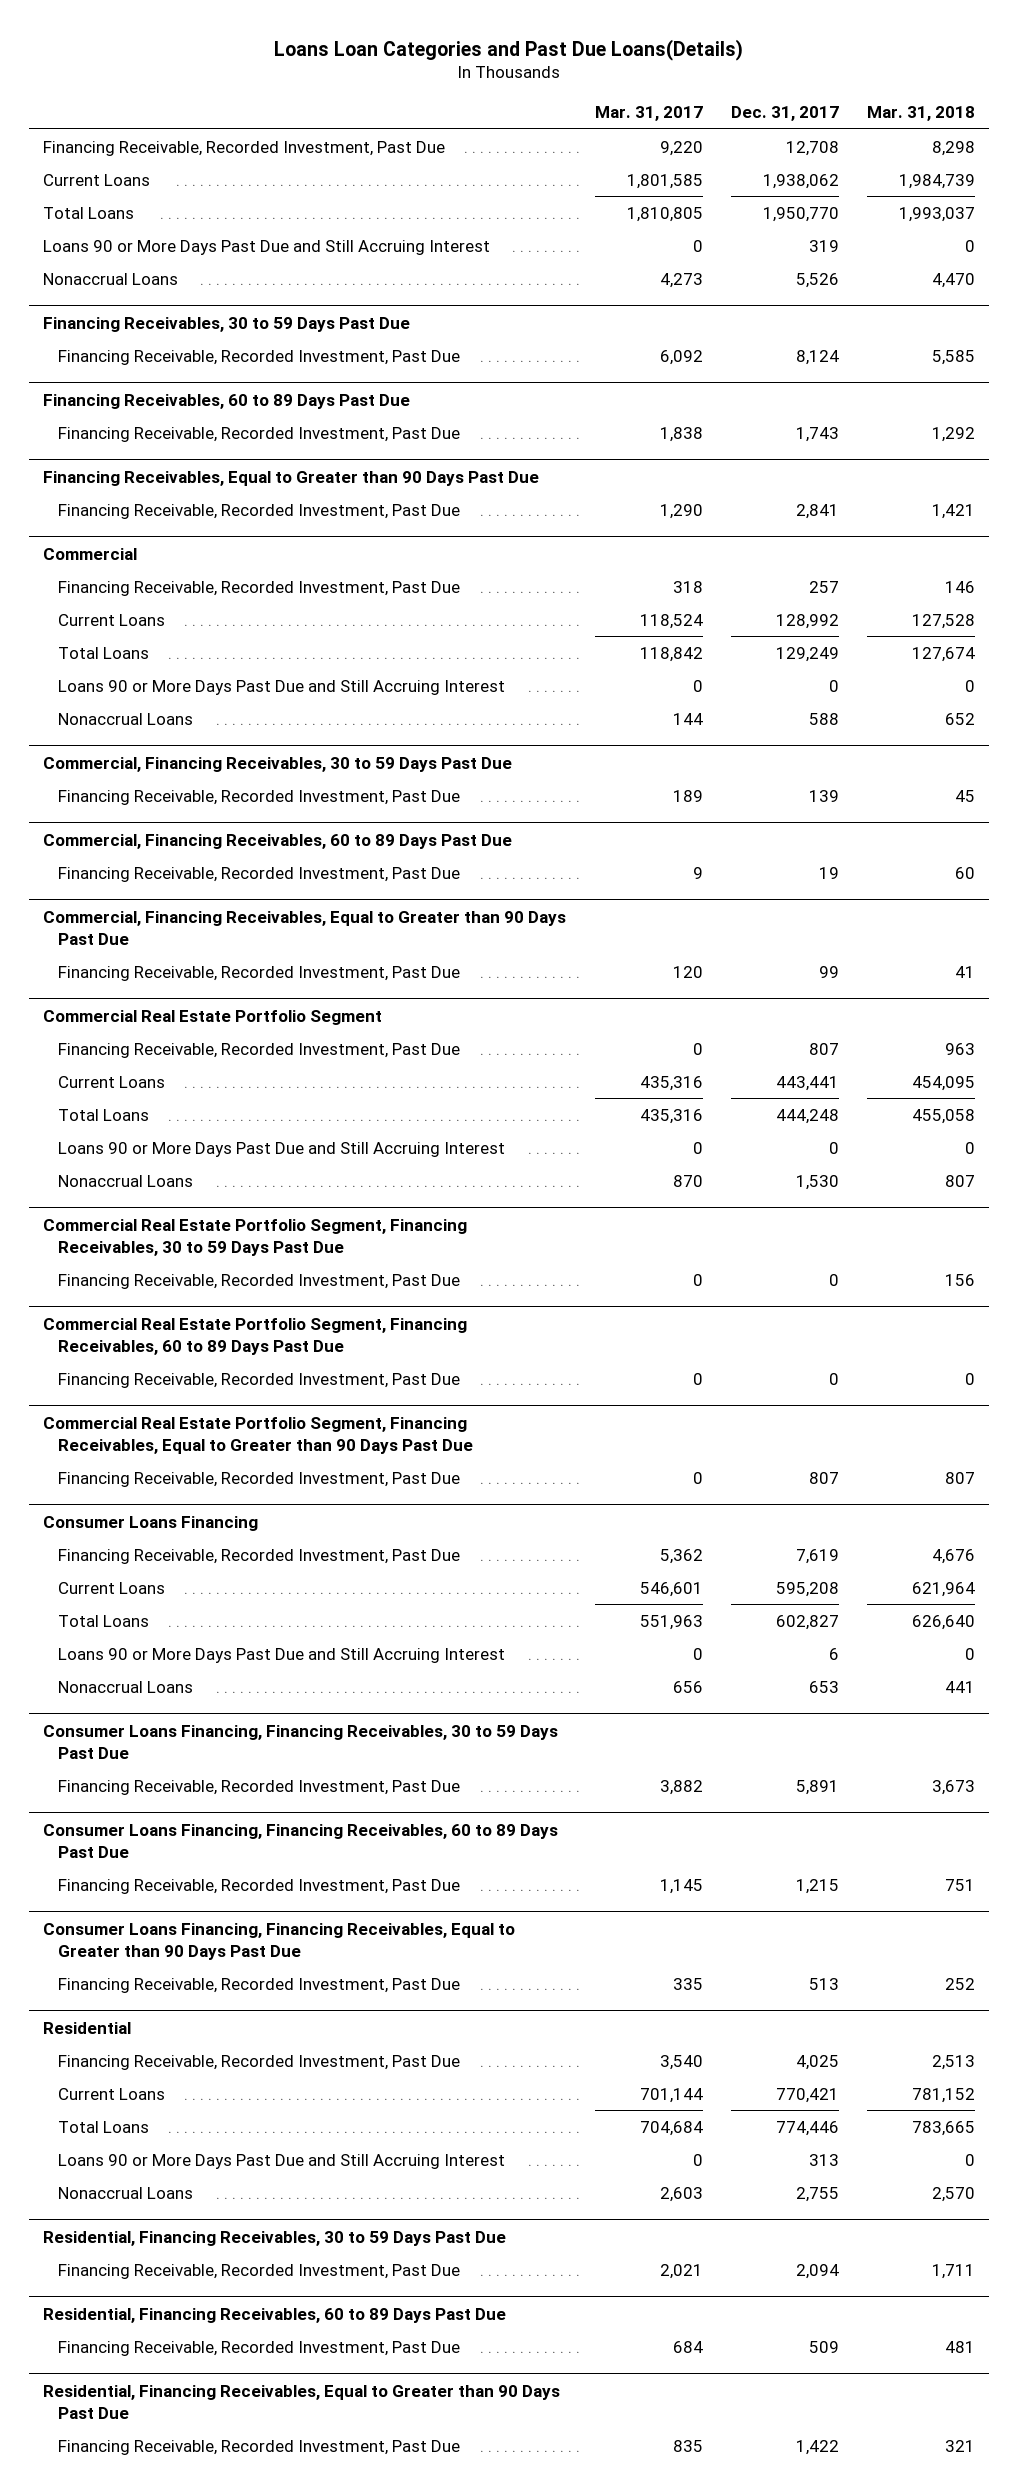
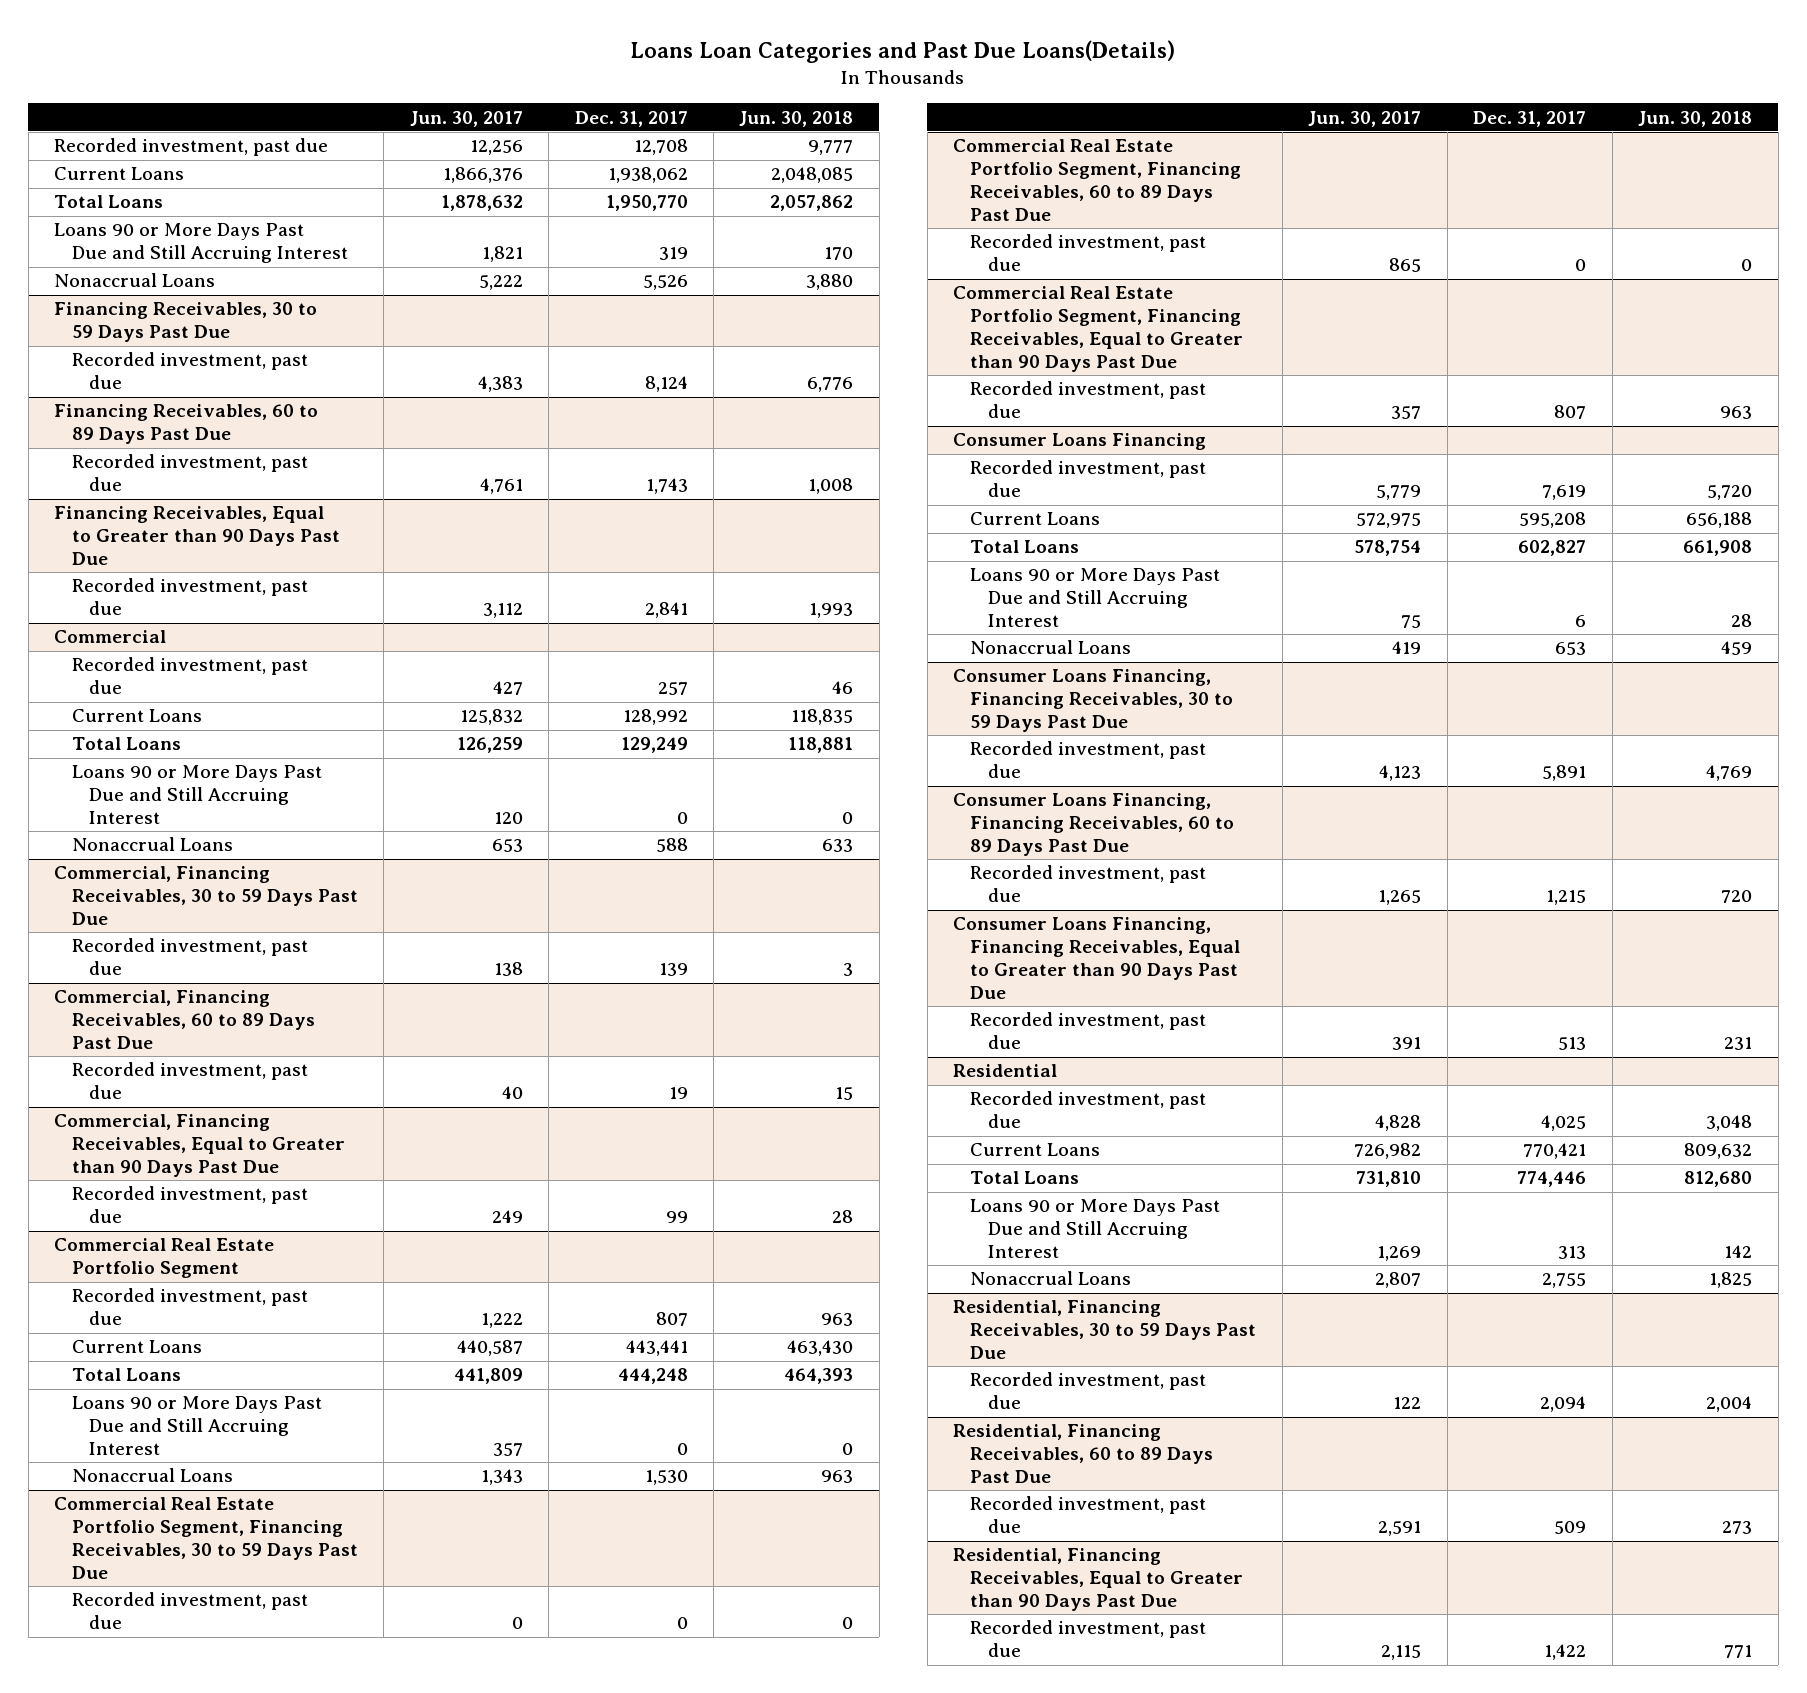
- | Mar. 31, 2017 | Dec. 31, 2017 | Mar. 31, 2018
+ | Jun. 30, 2017 | Dec. 31, 2017 | Jun. 30, 2018
- Financing Receivable, Recorded Investment, Past Due | 9,220 | 12,708 | 8,298
+ Recorded investment, past due | 12,256 | 12,708 | 9,777
@ Financing Receivables, 30 to 59 Days Past Due
- Financing Receivable, Recorded Investment, Past Due | 6,092 | 8,124 | 5,585
+ Recorded investment, past due | 4,383 | 8,124 | 6,776
@ Financing Receivables, 60 to 89 Days Past Due
- Financing Receivable, Recorded Investment, Past Due | 1,838 | 1,743 | 1,292
+ Recorded investment, past due | 4,761 | 1,743 | 1,008
@ Financing Receivables, Equal to Greater than 90 Days Past Due
- Financing Receivable, Recorded Investment, Past Due | 1,290 | 2,841 | 1,421
+ Recorded investment, past due | 3,112 | 2,841 | 1,993
@ Commercial
- Financing Receivable, Recorded Investment, Past Due | 318 | 257 | 146
+ Recorded investment, past due | 427 | 257 | 46
@ Commercial, Financing Receivables, 30 to 59 Days Past Due
- Financing Receivable, Recorded Investment, Past Due | 189 | 139 | 45
+ Recorded investment, past due | 138 | 139 | 3
@ Commercial, Financing Receivables, 60 to 89 Days Past Due
- Financing Receivable, Recorded Investment, Past Due | 9 | 19 | 60
+ Recorded investment, past due | 40 | 19 | 15
@ Commercial, Financing Receivables, Equal to Greater than 90 Days Past Due
- Financing Receivable, Recorded Investment, Past Due | 120 | 99 | 41
+ Recorded investment, past due | 249 | 99 | 28
@ Commercial Real Estate Portfolio Segment
- Financing Receivable, Recorded Investment, Past Due | 0 | 807 | 963
+ Recorded investment, past due | 1,222 | 807 | 963
@ Commercial Real Estate Portfolio Segment, Financing Receivables, 30 to 59 Days Past Due
- Financing Receivable, Recorded Investment, Past Due | 0 | 0 | 156
+ Recorded investment, past due | 0 | 0 | 0
@ Commercial Real Estate Portfolio Segment, Financing Receivables, 60 to 89 Days Past Due
- Financing Receivable, Recorded Investment, Past Due | 0 | 0 | 0
+ Recorded investment, past due | 865 | 0 | 0
@ Commercial Real Estate Portfolio Segment, Financing Receivables, Equal to Greater than 90 Days Past Due
- Financing Receivable, Recorded Investment, Past Due | 0 | 807 | 807
+ Recorded investment, past due | 357 | 807 | 963
@ Consumer Loans Financing
- Financing Receivable, Recorded Investment, Past Due | 5,362 | 7,619 | 4,676
+ Recorded investment, past due | 5,779 | 7,619 | 5,720
@ Consumer Loans Financing, Financing Receivables, 30 to 59 Days Past Due
- Financing Receivable, Recorded Investment, Past Due | 3,882 | 5,891 | 3,673
+ Recorded investment, past due | 4,123 | 5,891 | 4,769
@ Consumer Loans Financing, Financing Receivables, 60 to 89 Days Past Due
- Financing Receivable, Recorded Investment, Past Due | 1,145 | 1,215 | 751
+ Recorded investment, past due | 1,265 | 1,215 | 720
@ Consumer Loans Financing, Financing Receivables, Equal to Greater than 90 Days Past Due
- Financing Receivable, Recorded Investment, Past Due | 335 | 513 | 252
+ Recorded investment, past due | 391 | 513 | 231
@ Residential
- Financing Receivable, Recorded Investment, Past Due | 3,540 | 4,025 | 2,513
+ Recorded investment, past due | 4,828 | 4,025 | 3,048
@ Residential, Financing Receivables, 30 to 59 Days Past Due
- Financing Receivable, Recorded Investment, Past Due | 2,021 | 2,094 | 1,711
+ Recorded investment, past due | 122 | 2,094 | 2,004
@ Residential, Financing Receivables, 60 to 89 Days Past Due
- Financing Receivable, Recorded Investment, Past Due | 684 | 509 | 481
+ Recorded investment, past due | 2,591 | 509 | 273
@ Residential, Financing Receivables, Equal to Greater than 90 Days Past Due
- Financing Receivable, Recorded Investment, Past Due | 835 | 1,422 | 321
+ Recorded investment, past due | 2,115 | 1,422 | 771

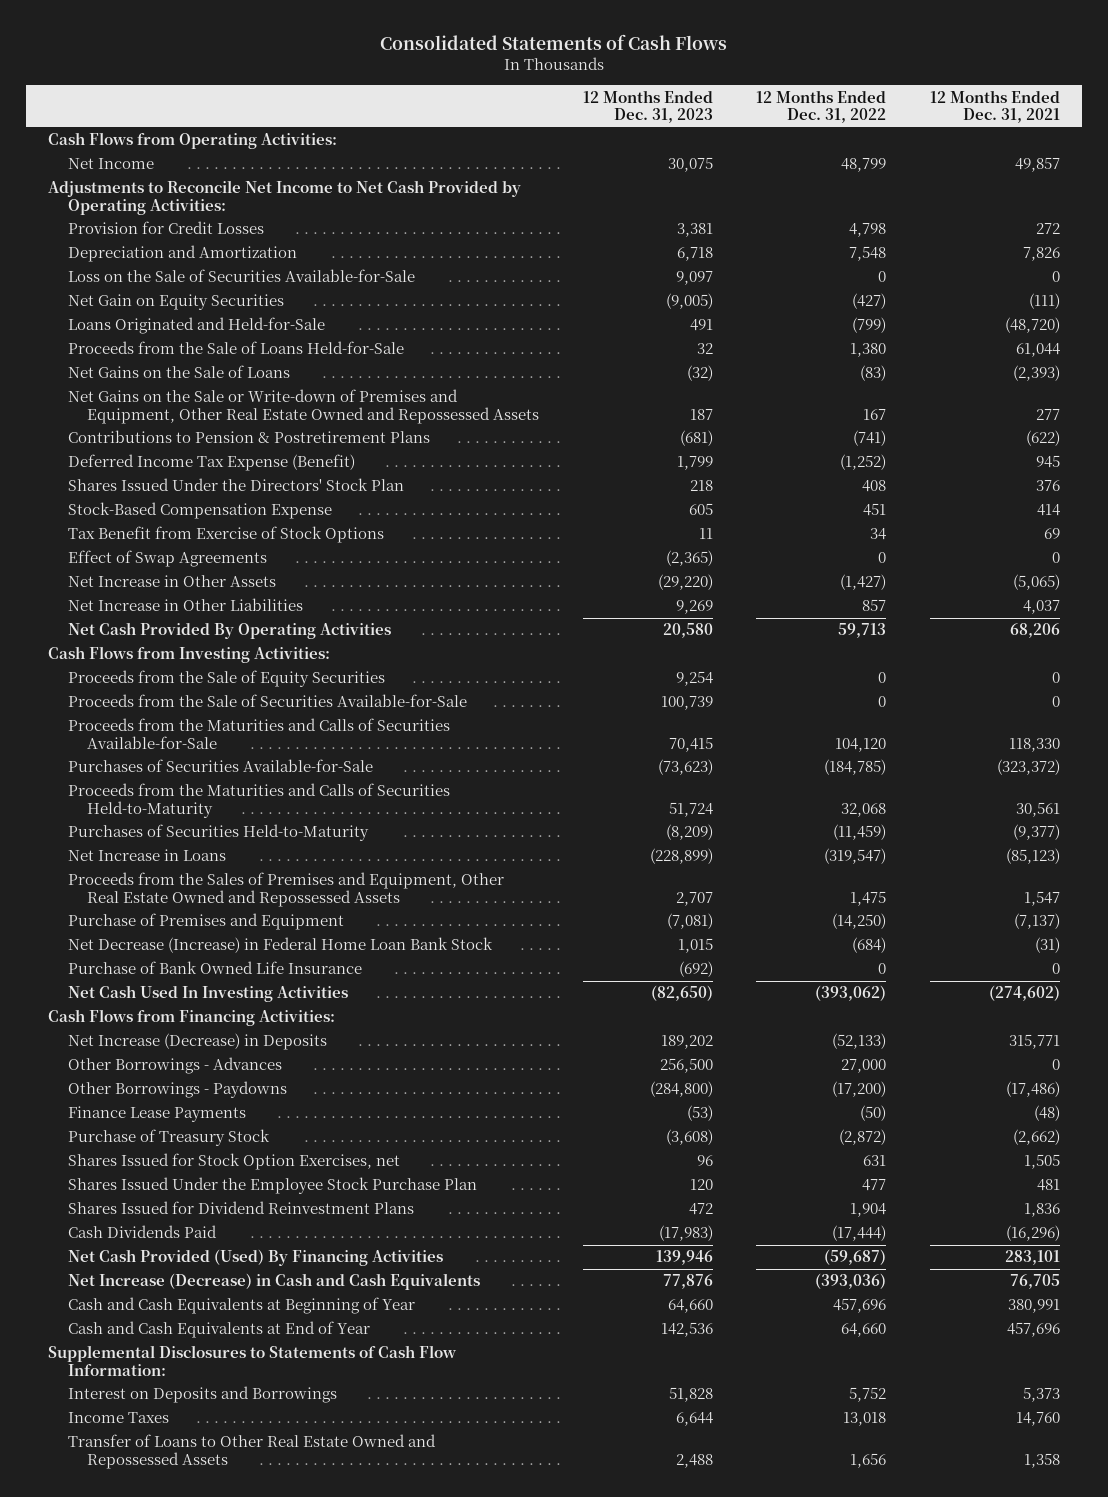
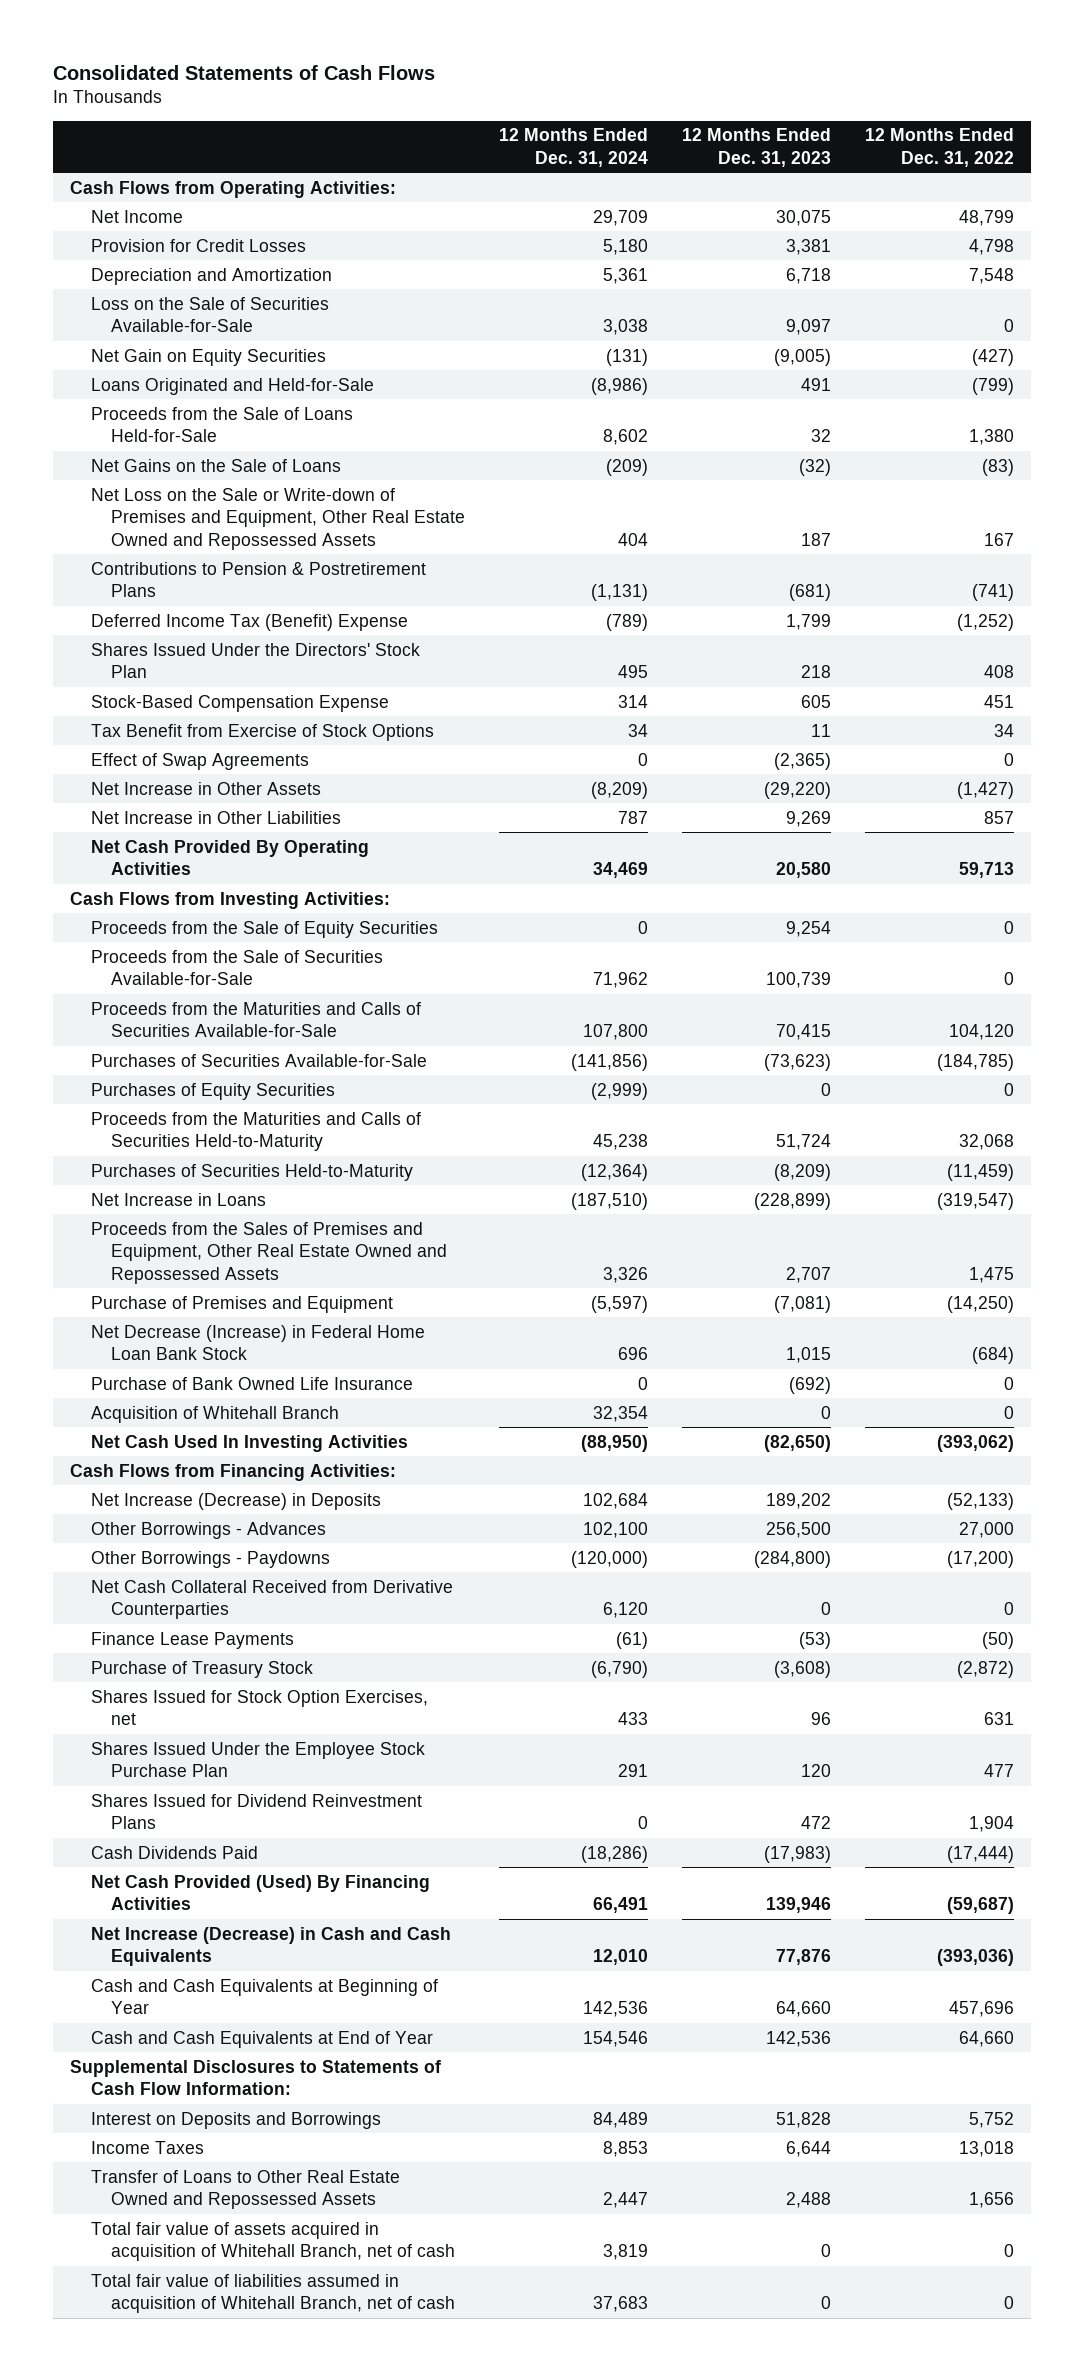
- | 12 Months Ended Dec. 31, 2023 | 12 Months Ended Dec. 31, 2022 | 12 Months Ended Dec. 31, 2021
+ | 12 Months Ended Dec. 31, 2024 | 12 Months Ended Dec. 31, 2023 | 12 Months Ended Dec. 31, 2022
- Adjustments to Reconcile Net Income to Net Cash Provided by Operating Activities:
- Net Gains on the Sale or Write-down of Premises and Equipment, Other Real Estate Owned and Repossessed Assets | 187 | 167 | 277
+ Net Loss on the Sale or Write-down of Premises and Equipment, Other Real Estate Owned and Repossessed Assets | 404 | 187 | 167
- Deferred Income Tax Expense (Benefit) | 1,799 | (1,252) | 945
+ Deferred Income Tax (Benefit) Expense | (789) | 1,799 | (1,252)
+ Purchases of Equity Securities | (2,999) | 0 | 0
+ Acquisition of Whitehall Branch | 32,354 | 0 | 0
+ Net Cash Collateral Received from Derivative Counterparties | 6,120 | 0 | 0
+ Total fair value of assets acquired in acquisition of Whitehall Branch, net of cash | 3,819 | 0 | 0
+ Total fair value of liabilities assumed in acquisition of Whitehall Branch, net of cash | 37,683 | 0 | 0

